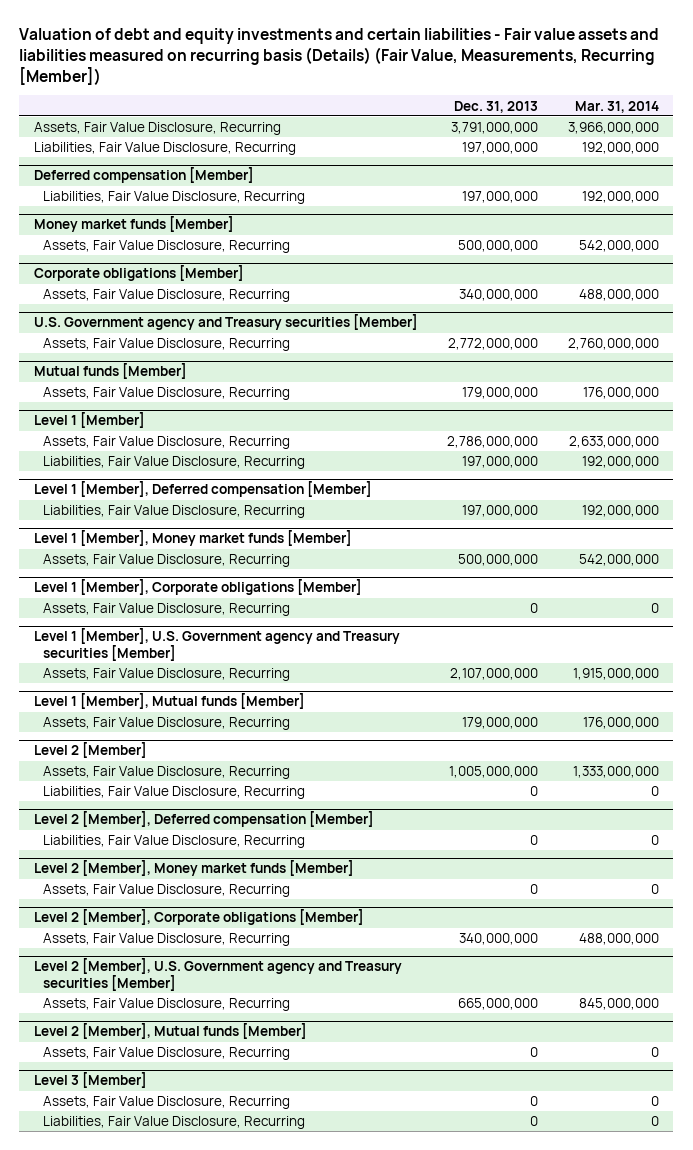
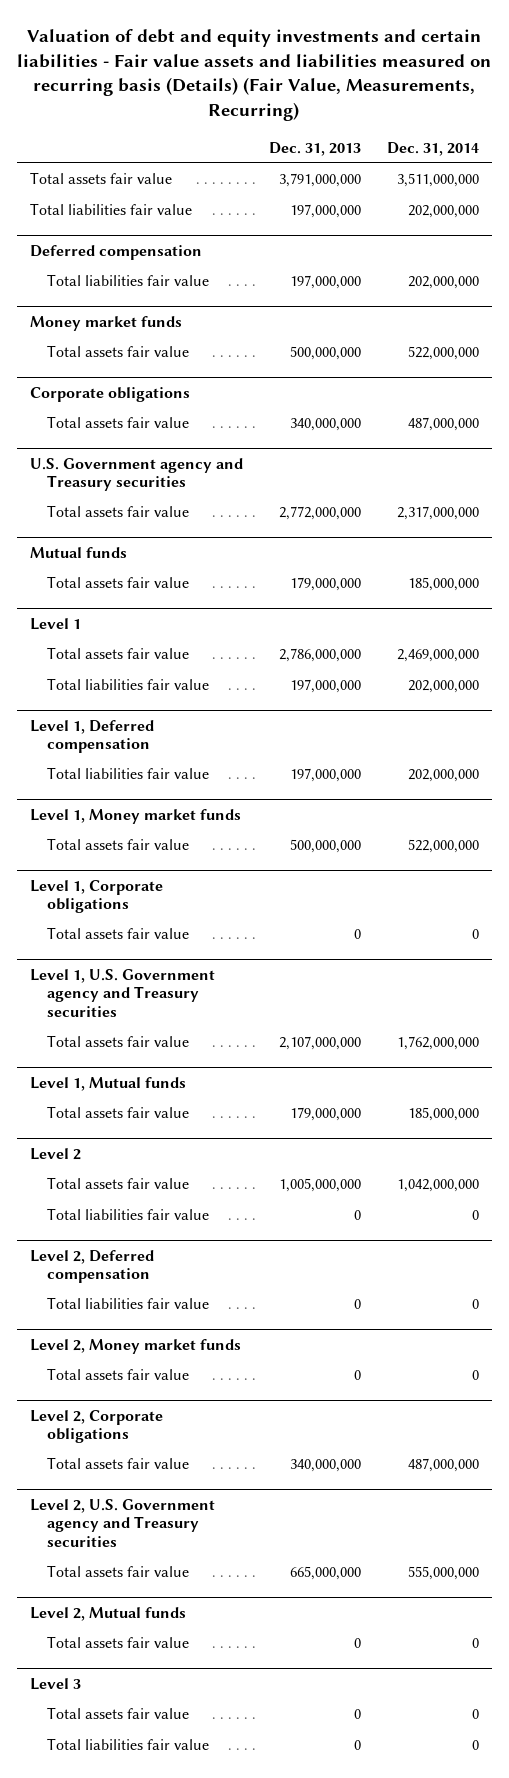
- Valuation of debt and equity investments and certain liabilities - Fair value assets and liabilities measured on recurring basis (Details) (Fair Value, Measurements, Recurring [Member])
+ Valuation of debt and equity investments and certain liabilities - Fair value assets and liabilities measured on recurring basis (Details) (Fair Value, Measurements, Recurring)
- | Dec. 31, 2013 | Mar. 31, 2014
+ | Dec. 31, 2013 | Dec. 31, 2014
- Assets, Fair Value Disclosure, Recurring | 3,791,000,000 | 3,966,000,000
- Liabilities, Fair Value Disclosure, Recurring | 197,000,000 | 192,000,000
- Deferred compensation [Member]
- Liabilities, Fair Value Disclosure, Recurring | 197,000,000 | 192,000,000
- Money market funds [Member]
- Assets, Fair Value Disclosure, Recurring | 500,000,000 | 542,000,000
- Corporate obligations [Member]
- Assets, Fair Value Disclosure, Recurring | 340,000,000 | 488,000,000
- U.S. Government agency and Treasury securities [Member]
- Assets, Fair Value Disclosure, Recurring | 2,772,000,000 | 2,760,000,000
- Mutual funds [Member]
- Assets, Fair Value Disclosure, Recurring | 179,000,000 | 176,000,000
- Level 1 [Member]
- Assets, Fair Value Disclosure, Recurring | 2,786,000,000 | 2,633,000,000
- Liabilities, Fair Value Disclosure, Recurring | 197,000,000 | 192,000,000
- Level 1 [Member], Deferred compensation [Member]
- Liabilities, Fair Value Disclosure, Recurring | 197,000,000 | 192,000,000
- Level 1 [Member], Money market funds [Member]
- Assets, Fair Value Disclosure, Recurring | 500,000,000 | 542,000,000
- Level 1 [Member], Corporate obligations [Member]
- Assets, Fair Value Disclosure, Recurring | 0 | 0
- Level 1 [Member], U.S. Government agency and Treasury securities [Member]
- Assets, Fair Value Disclosure, Recurring | 2,107,000,000 | 1,915,000,000
- Level 1 [Member], Mutual funds [Member]
- Assets, Fair Value Disclosure, Recurring | 179,000,000 | 176,000,000
- Level 2 [Member]
- Assets, Fair Value Disclosure, Recurring | 1,005,000,000 | 1,333,000,000
- Liabilities, Fair Value Disclosure, Recurring | 0 | 0
- Level 2 [Member], Deferred compensation [Member]
- Liabilities, Fair Value Disclosure, Recurring | 0 | 0
- Level 2 [Member], Money market funds [Member]
- Assets, Fair Value Disclosure, Recurring | 0 | 0
- Level 2 [Member], Corporate obligations [Member]
- Assets, Fair Value Disclosure, Recurring | 340,000,000 | 488,000,000
- Level 2 [Member], U.S. Government agency and Treasury securities [Member]
- Assets, Fair Value Disclosure, Recurring | 665,000,000 | 845,000,000
- Level 2 [Member], Mutual funds [Member]
- Assets, Fair Value Disclosure, Recurring | 0 | 0
- Level 3 [Member]
- Assets, Fair Value Disclosure, Recurring | 0 | 0
- Liabilities, Fair Value Disclosure, Recurring | 0 | 0
+ Total assets fair value | 3,791,000,000 | 3,511,000,000
+ Total liabilities fair value | 197,000,000 | 202,000,000
+ Deferred compensation
+ Total liabilities fair value | 197,000,000 | 202,000,000
+ Money market funds
+ Total assets fair value | 500,000,000 | 522,000,000
+ Corporate obligations
+ Total assets fair value | 340,000,000 | 487,000,000
+ U.S. Government agency and Treasury securities
+ Total assets fair value | 2,772,000,000 | 2,317,000,000
+ Mutual funds
+ Total assets fair value | 179,000,000 | 185,000,000
+ Level 1
+ Total assets fair value | 2,786,000,000 | 2,469,000,000
+ Total liabilities fair value | 197,000,000 | 202,000,000
+ Level 1, Deferred compensation
+ Total liabilities fair value | 197,000,000 | 202,000,000
+ Level 1, Money market funds
+ Total assets fair value | 500,000,000 | 522,000,000
+ Level 1, Corporate obligations
+ Total assets fair value | 0 | 0
+ Level 1, U.S. Government agency and Treasury securities
+ Total assets fair value | 2,107,000,000 | 1,762,000,000
+ Level 1, Mutual funds
+ Total assets fair value | 179,000,000 | 185,000,000
+ Level 2
+ Total assets fair value | 1,005,000,000 | 1,042,000,000
+ Total liabilities fair value | 0 | 0
+ Level 2, Deferred compensation
+ Total liabilities fair value | 0 | 0
+ Level 2, Money market funds
+ Total assets fair value | 0 | 0
+ Level 2, Corporate obligations
+ Total assets fair value | 340,000,000 | 487,000,000
+ Level 2, U.S. Government agency and Treasury securities
+ Total assets fair value | 665,000,000 | 555,000,000
+ Level 2, Mutual funds
+ Total assets fair value | 0 | 0
+ Level 3
+ Total assets fair value | 0 | 0
+ Total liabilities fair value | 0 | 0

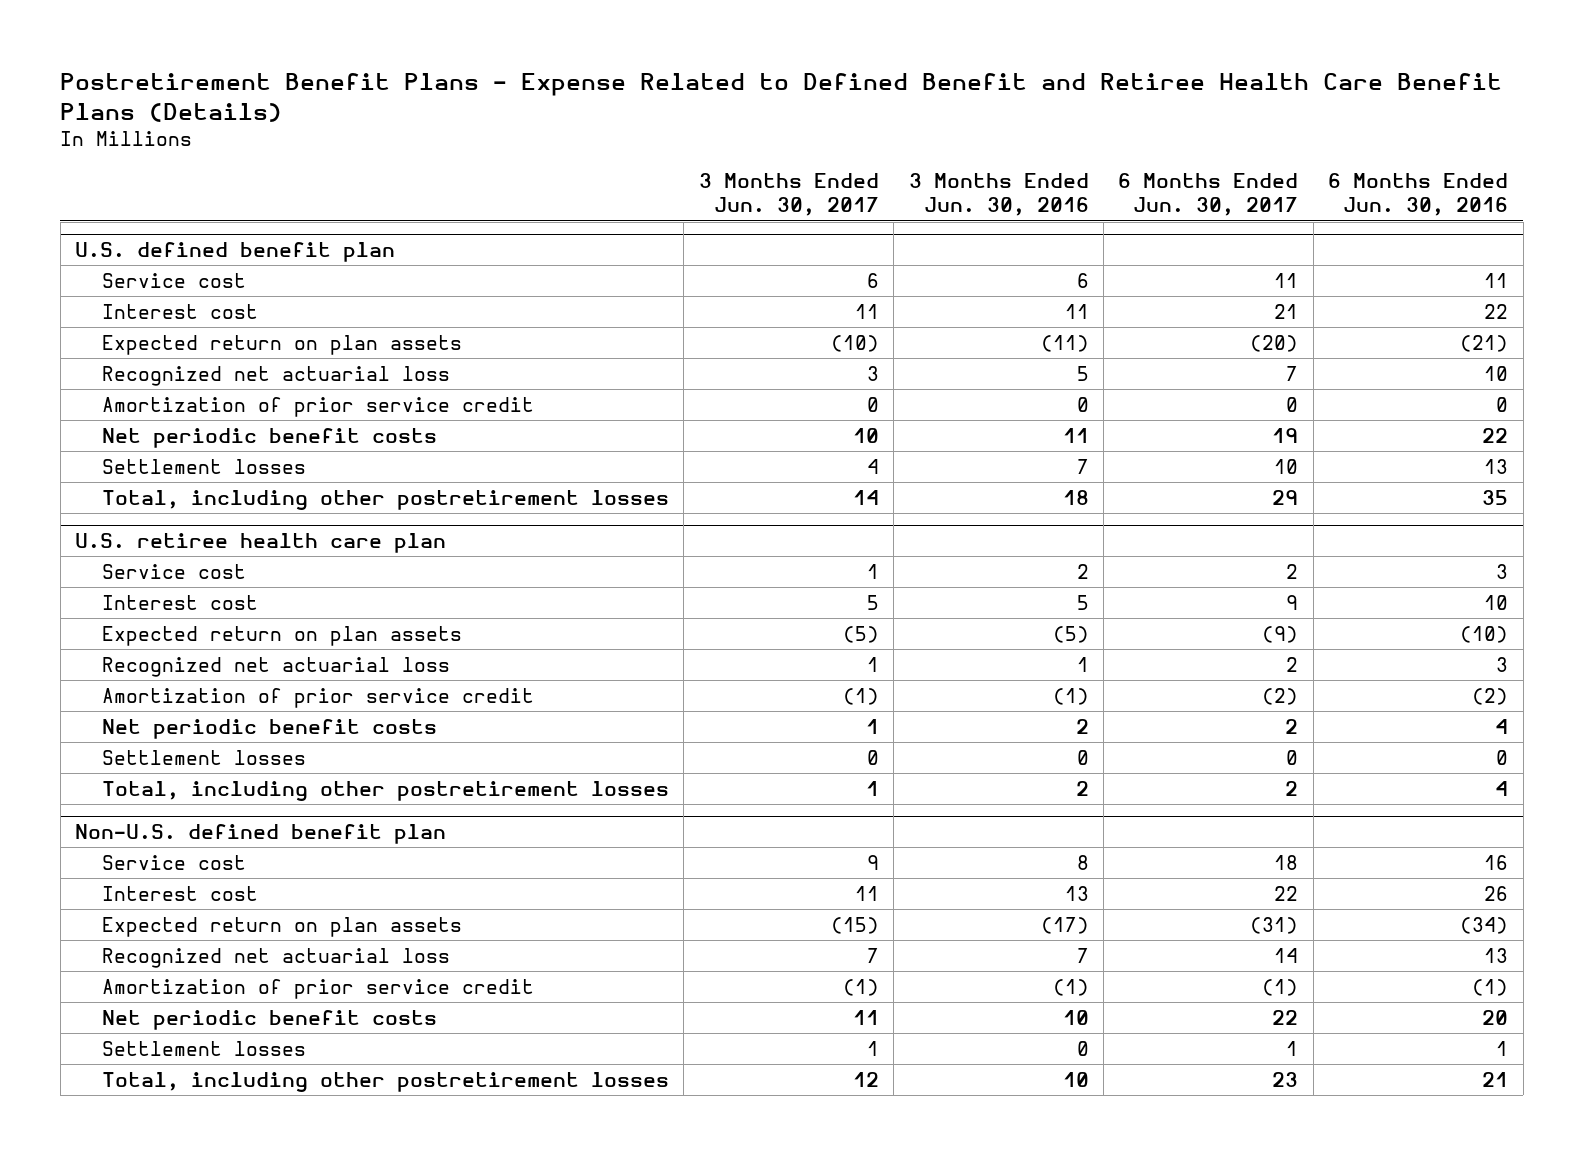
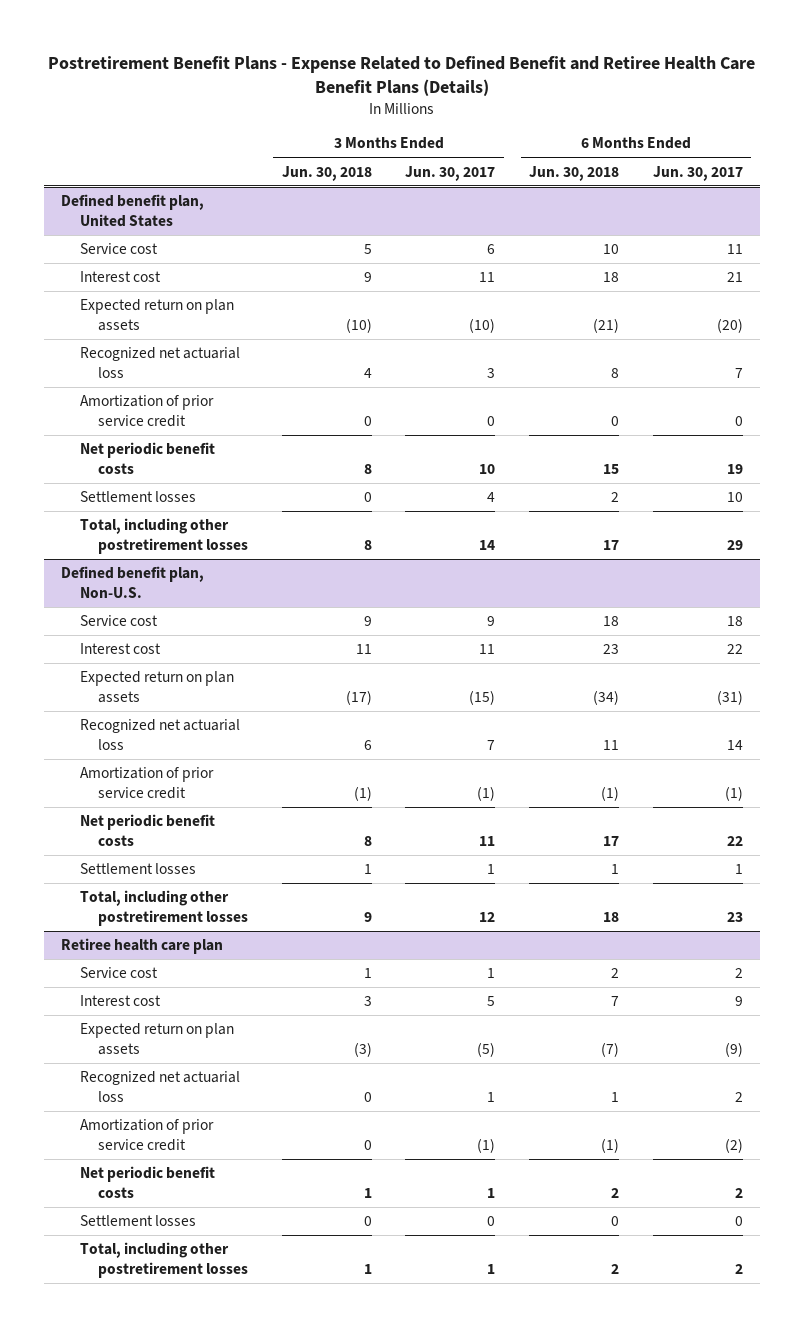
- | 3 Months Ended Jun. 30, 2017 | 3 Months Ended Jun. 30, 2016 | 6 Months Ended Jun. 30, 2017 | 6 Months Ended Jun. 30, 2016
+ | 3 Months Ended Jun. 30, 2018 | 3 Months Ended Jun. 30, 2017 | 6 Months Ended Jun. 30, 2018 | 6 Months Ended Jun. 30, 2017
- U.S. defined benefit plan
+ Defined benefit plan, United States
- U.S. retiree health care plan
- Service cost | 1 | 2 | 2 | 3
- Interest cost | 5 | 5 | 9 | 10
- Expected return on plan assets | (5) | (5) | (9) | (10)
- Recognized net actuarial loss | 1 | 1 | 2 | 3
- Amortization of prior service credit | (1) | (1) | (2) | (2)
- Net periodic benefit costs | 1 | 2 | 2 | 4
- Settlement losses | 0 | 0 | 0 | 0
- Total, including other postretirement losses | 1 | 2 | 2 | 4
- Non-U.S. defined benefit plan
+ Defined benefit plan, Non-U.S.
+ Retiree health care plan
+ Service cost | 1 | 1 | 2 | 2
+ Interest cost | 3 | 5 | 7 | 9
+ Expected return on plan assets | (3) | (5) | (7) | (9)
+ Recognized net actuarial loss | 0 | 1 | 1 | 2
+ Amortization of prior service credit | 0 | (1) | (1) | (2)
+ Net periodic benefit costs | 1 | 1 | 2 | 2
+ Settlement losses | 0 | 0 | 0 | 0
+ Total, including other postretirement losses | 1 | 1 | 2 | 2

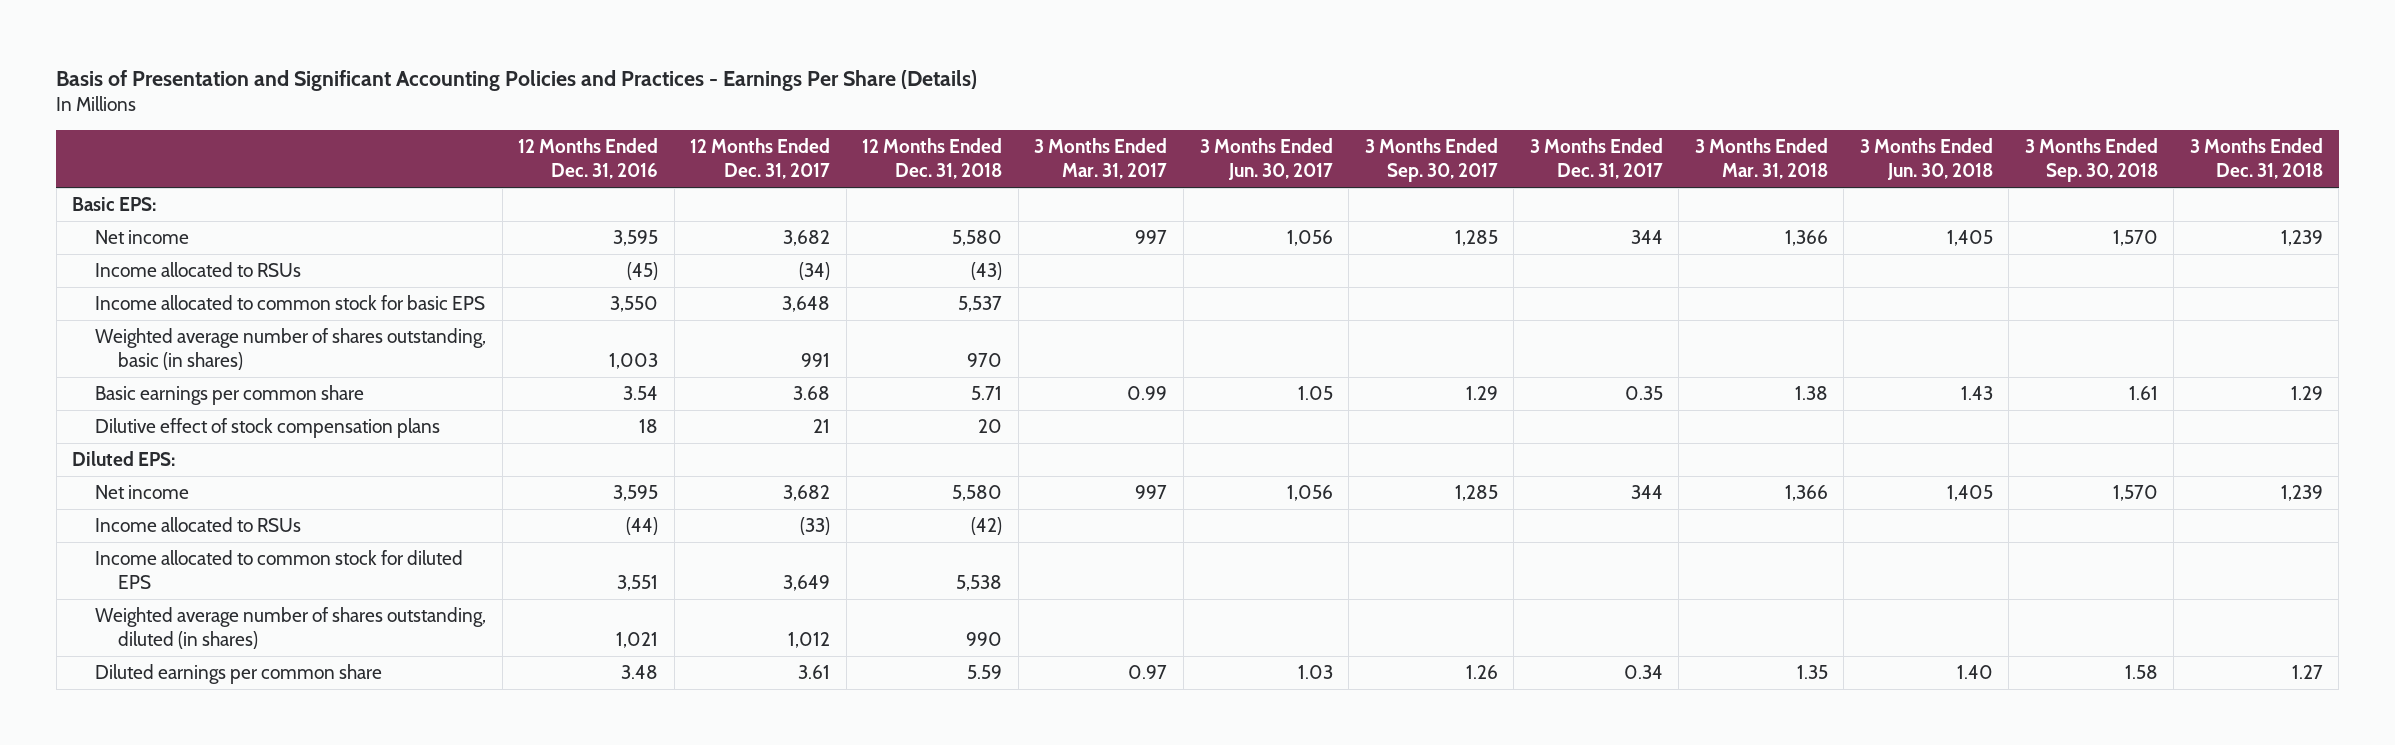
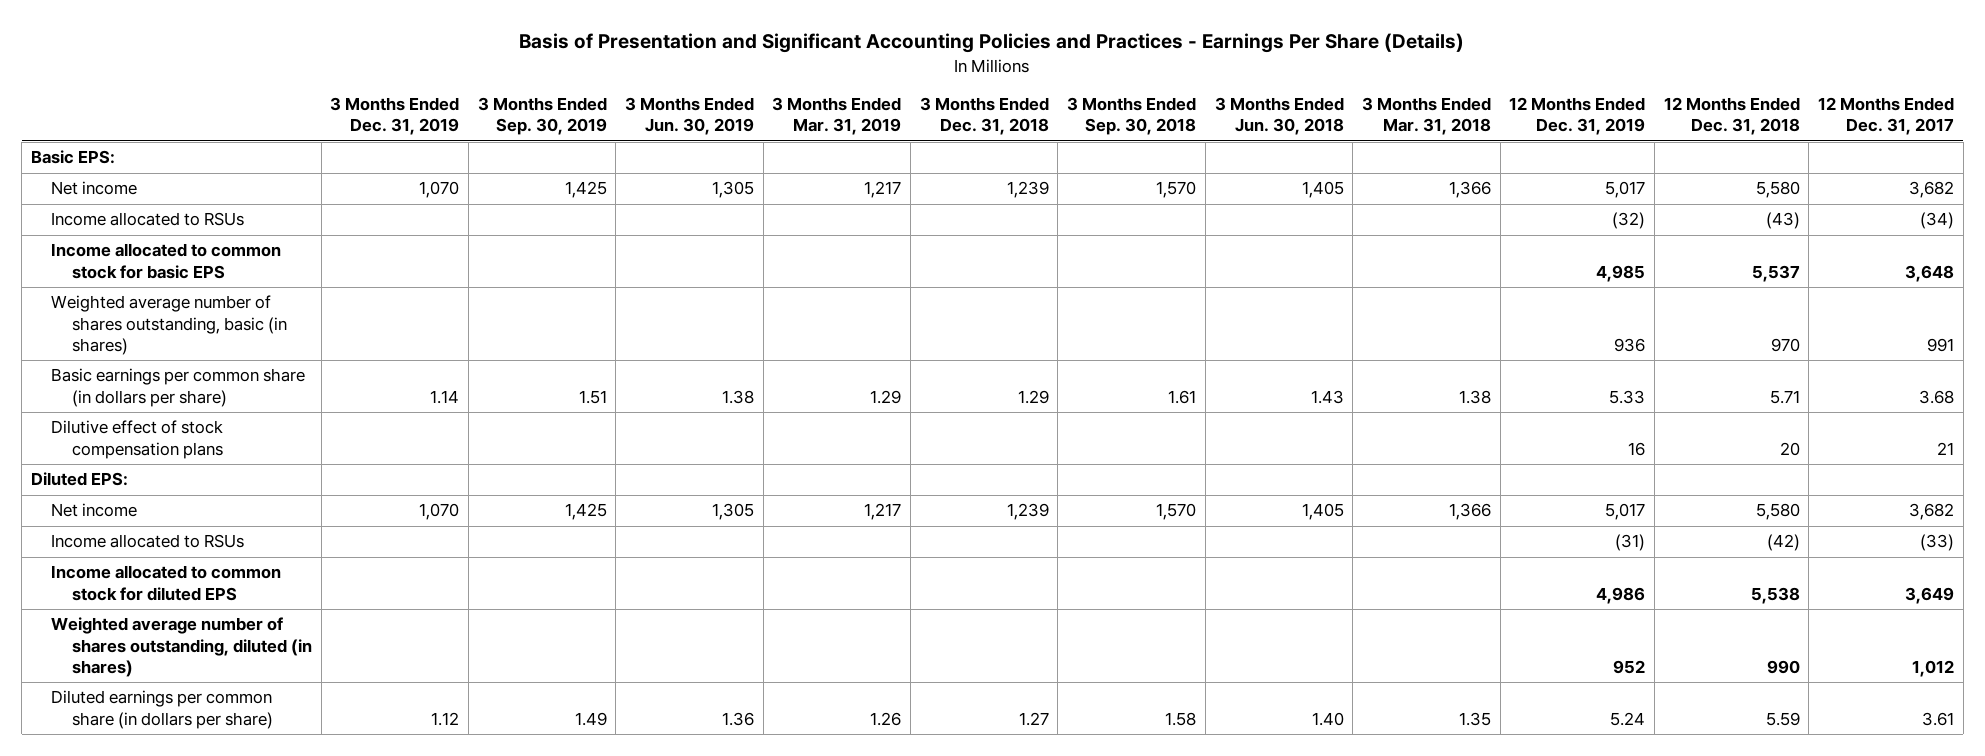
- | 12 Months Ended Dec. 31, 2016 | 12 Months Ended Dec. 31, 2017 | 12 Months Ended Dec. 31, 2018 | 3 Months Ended Mar. 31, 2017 | 3 Months Ended Jun. 30, 2017 | 3 Months Ended Sep. 30, 2017 | 3 Months Ended Dec. 31, 2017 | 3 Months Ended Mar. 31, 2018 | 3 Months Ended Jun. 30, 2018 | 3 Months Ended Sep. 30, 2018 | 3 Months Ended Dec. 31, 2018
+ | 3 Months Ended Dec. 31, 2019 | 3 Months Ended Sep. 30, 2019 | 3 Months Ended Jun. 30, 2019 | 3 Months Ended Mar. 31, 2019 | 3 Months Ended Dec. 31, 2018 | 3 Months Ended Sep. 30, 2018 | 3 Months Ended Jun. 30, 2018 | 3 Months Ended Mar. 31, 2018 | 12 Months Ended Dec. 31, 2019 | 12 Months Ended Dec. 31, 2018 | 12 Months Ended Dec. 31, 2017
- Basic earnings per common share | 3.54 | 3.68 | 5.71 | 0.99 | 1.05 | 1.29 | 0.35 | 1.38 | 1.43 | 1.61 | 1.29
+ Basic earnings per common share (in dollars per share) | 1.14 | 1.51 | 1.38 | 1.29 | 1.29 | 1.61 | 1.43 | 1.38 | 5.33 | 5.71 | 3.68
- Diluted earnings per common share | 3.48 | 3.61 | 5.59 | 0.97 | 1.03 | 1.26 | 0.34 | 1.35 | 1.40 | 1.58 | 1.27
+ Diluted earnings per common share (in dollars per share) | 1.12 | 1.49 | 1.36 | 1.26 | 1.27 | 1.58 | 1.40 | 1.35 | 5.24 | 5.59 | 3.61

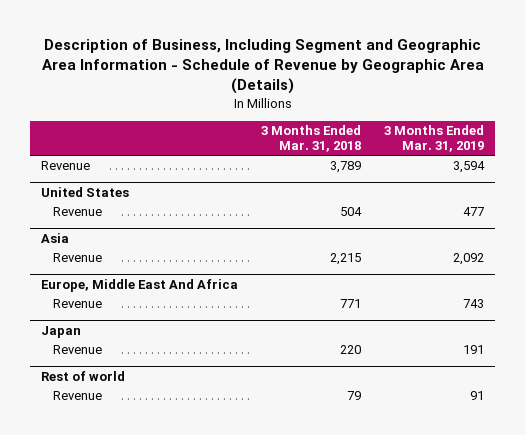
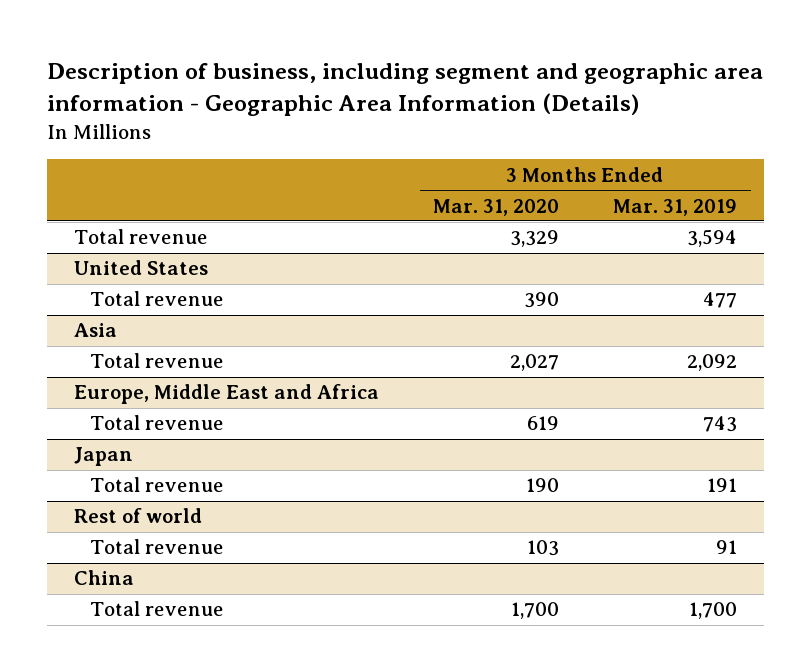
- Description of Business, Including Segment and Geographic Area Information - Schedule of Revenue by Geographic Area (Details)
+ Description of business, including segment and geographic area information - Geographic Area Information (Details)
- | 3 Months Ended Mar. 31, 2018 | 3 Months Ended Mar. 31, 2019
+ | 3 Months Ended Mar. 31, 2020 | 3 Months Ended Mar. 31, 2019
- Revenue | 3,789 | 3,594
+ Total revenue | 3,329 | 3,594
@ United States
- Revenue | 504 | 477
+ Total revenue | 390 | 477
@ Asia
- Revenue | 2,215 | 2,092
- Europe, Middle East And Africa
- Revenue | 771 | 743
@ Asia
+ Total revenue | 2,027 | 2,092
+ Europe, Middle East and Africa
+ Total revenue | 619 | 743
@ Japan
- Revenue | 220 | 191
+ Total revenue | 190 | 191
@ Rest of world
- Revenue | 79 | 91
+ Total revenue | 103 | 91
+ China
+ Total revenue | 1,700 | 1,700

